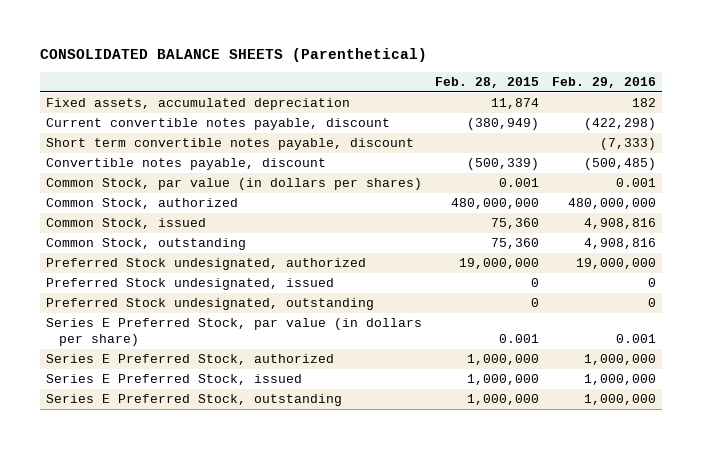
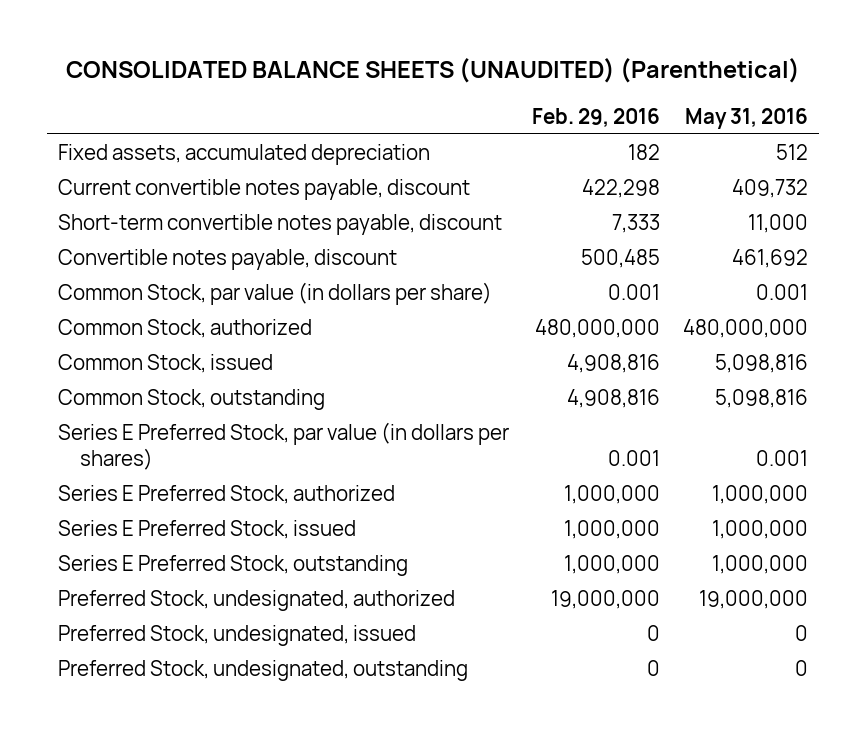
- CONSOLIDATED BALANCE SHEETS (Parenthetical)
+ CONSOLIDATED BALANCE SHEETS (UNAUDITED) (Parenthetical)
- | Feb. 28, 2015 | Feb. 29, 2016
+ | Feb. 29, 2016 | May 31, 2016
- Current convertible notes payable, discount | (380,949) | (422,298)
- Short term convertible notes payable, discount | | (7,333)
- Convertible notes payable, discount | (500,339) | (500,485)
- Common Stock, par value (in dollars per shares) | 0.001 | 0.001
+ Current convertible notes payable, discount | 422,298 | 409,732
+ Short-term convertible notes payable, discount | 7,333 | 11,000
+ Convertible notes payable, discount | 500,485 | 461,692
+ Common Stock, par value (in dollars per share) | 0.001 | 0.001
- Preferred Stock undesignated, authorized | 19,000,000 | 19,000,000
- Preferred Stock undesignated, issued | 0 | 0
- Preferred Stock undesignated, outstanding | 0 | 0
- Series E Preferred Stock, par value (in dollars per share) | 0.001 | 0.001
+ Series E Preferred Stock, par value (in dollars per shares) | 0.001 | 0.001
+ Preferred Stock, undesignated, authorized | 19,000,000 | 19,000,000
+ Preferred Stock, undesignated, issued | 0 | 0
+ Preferred Stock, undesignated, outstanding | 0 | 0

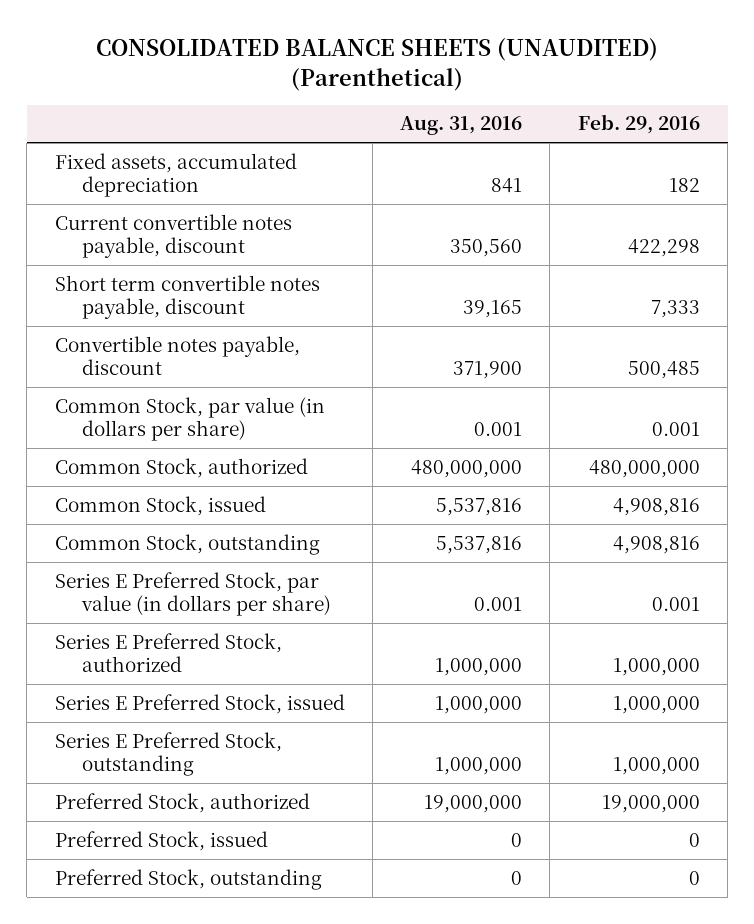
- | Feb. 29, 2016 | May 31, 2016
+ | Aug. 31, 2016 | Feb. 29, 2016
- Short-term convertible notes payable, discount | 7,333 | 11,000
+ Short term convertible notes payable, discount | 39,165 | 7,333
- Series E Preferred Stock, par value (in dollars per shares) | 0.001 | 0.001
+ Series E Preferred Stock, par value (in dollars per share) | 0.001 | 0.001
- Preferred Stock, undesignated, authorized | 19,000,000 | 19,000,000
- Preferred Stock, undesignated, issued | 0 | 0
- Preferred Stock, undesignated, outstanding | 0 | 0
+ Preferred Stock, authorized | 19,000,000 | 19,000,000
+ Preferred Stock, issued | 0 | 0
+ Preferred Stock, outstanding | 0 | 0

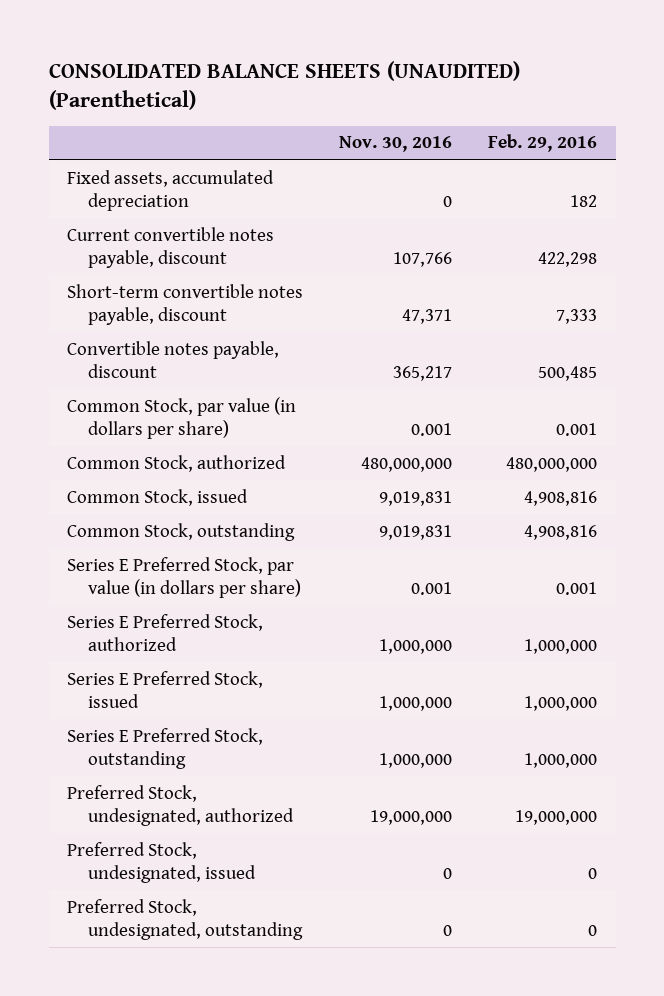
- | Aug. 31, 2016 | Feb. 29, 2016
+ | Nov. 30, 2016 | Feb. 29, 2016
- Short term convertible notes payable, discount | 39,165 | 7,333
+ Short-term convertible notes payable, discount | 47,371 | 7,333
- Preferred Stock, authorized | 19,000,000 | 19,000,000
- Preferred Stock, issued | 0 | 0
- Preferred Stock, outstanding | 0 | 0
+ Preferred Stock, undesignated, authorized | 19,000,000 | 19,000,000
+ Preferred Stock, undesignated, issued | 0 | 0
+ Preferred Stock, undesignated, outstanding | 0 | 0

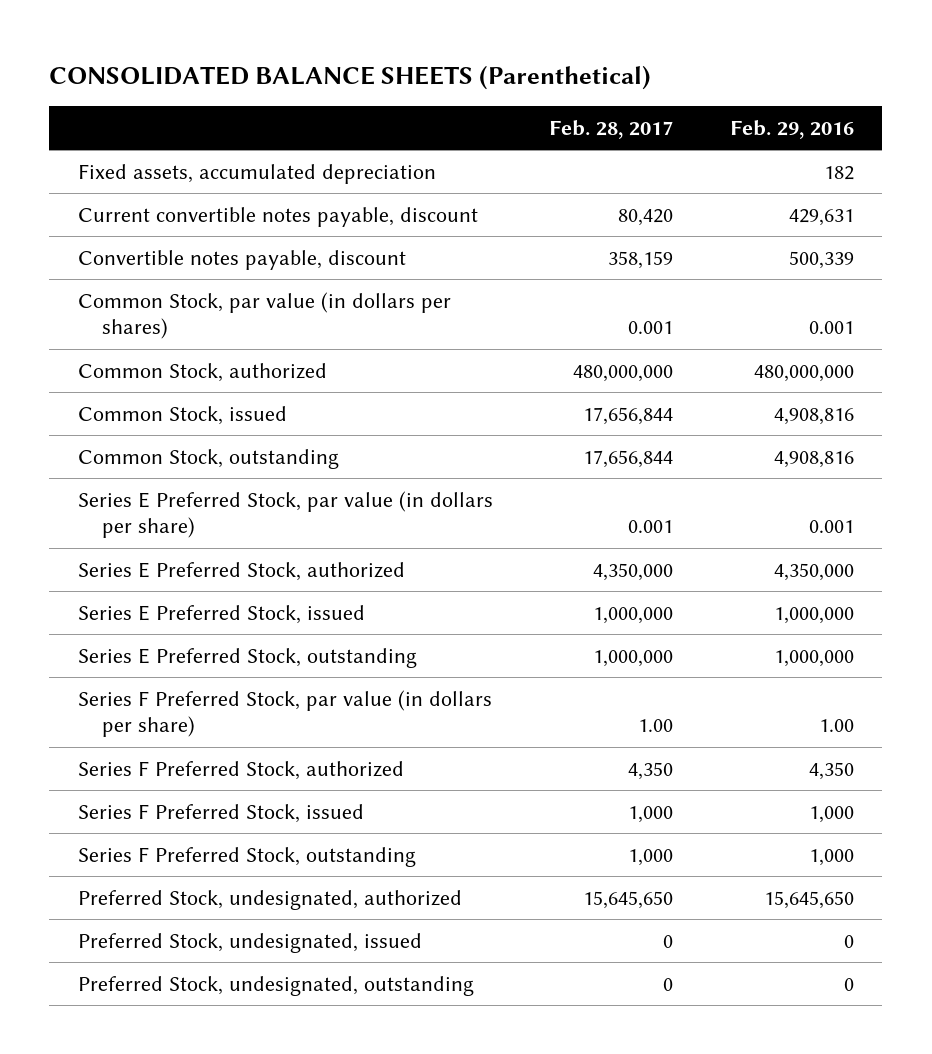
- CONSOLIDATED BALANCE SHEETS (UNAUDITED) (Parenthetical)
+ CONSOLIDATED BALANCE SHEETS (Parenthetical)
- | Nov. 30, 2016 | Feb. 29, 2016
+ | Feb. 28, 2017 | Feb. 29, 2016
- Current convertible notes payable, discount | 107,766 | 422,298
- Short-term convertible notes payable, discount | 47,371 | 7,333
- Convertible notes payable, discount | 365,217 | 500,485
- Common Stock, par value (in dollars per share) | 0.001 | 0.001
+ Current convertible notes payable, discount | 80,420 | 429,631
+ Convertible notes payable, discount | 358,159 | 500,339
+ Common Stock, par value (in dollars per shares) | 0.001 | 0.001
- Series E Preferred Stock, authorized | 1,000,000 | 1,000,000
+ Series E Preferred Stock, authorized | 4,350,000 | 4,350,000
- Preferred Stock, undesignated, authorized | 19,000,000 | 19,000,000
+ Series F Preferred Stock, par value (in dollars per share) | 1.00 | 1.00
+ Series F Preferred Stock, authorized | 4,350 | 4,350
+ Series F Preferred Stock, issued | 1,000 | 1,000
+ Series F Preferred Stock, outstanding | 1,000 | 1,000
+ Preferred Stock, undesignated, authorized | 15,645,650 | 15,645,650

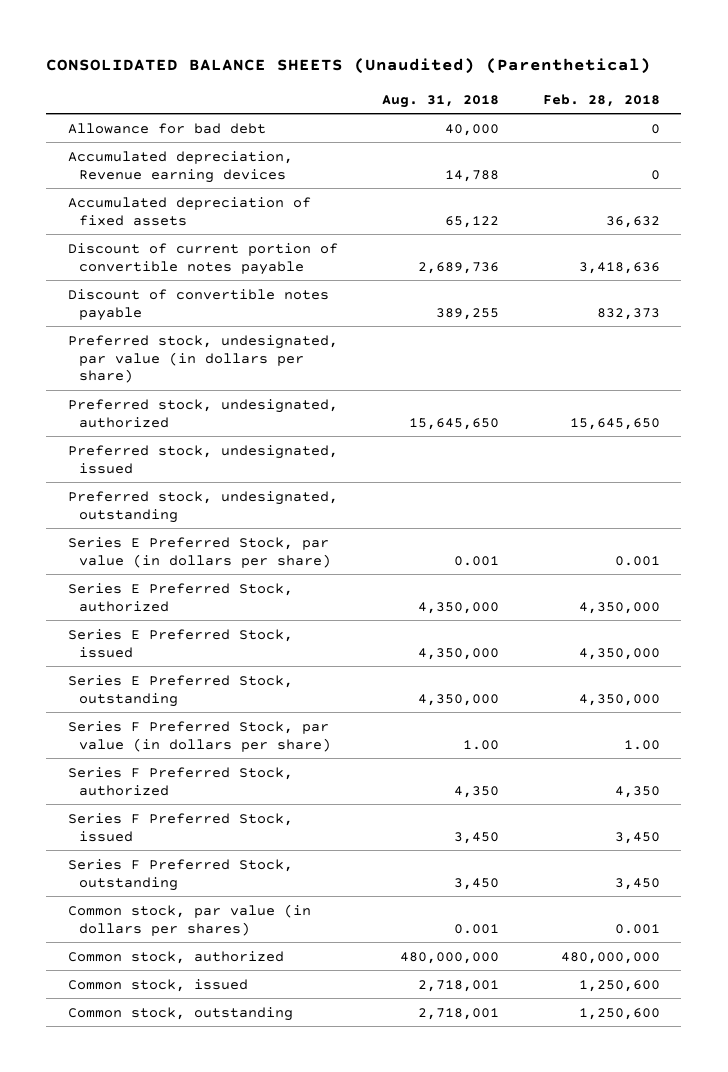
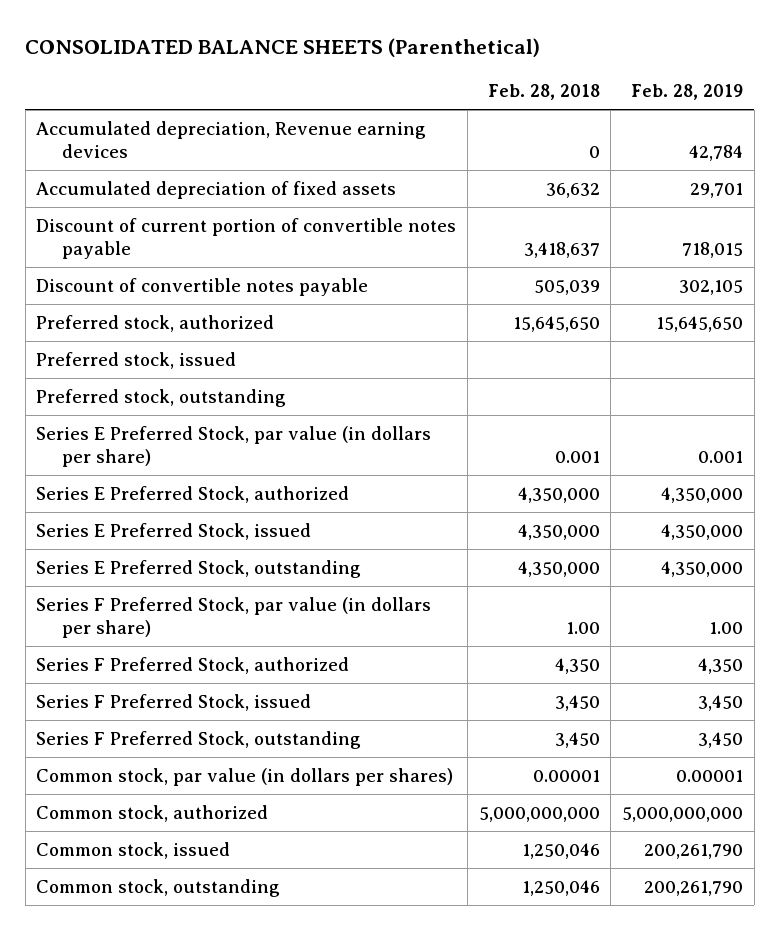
- CONSOLIDATED BALANCE SHEETS (Unaudited) (Parenthetical)
+ CONSOLIDATED BALANCE SHEETS (Parenthetical)
- | Aug. 31, 2018 | Feb. 28, 2018
+ | Feb. 28, 2018 | Feb. 28, 2019
- Allowance for bad debt | 40,000 | 0
- Discount of current portion of convertible notes payable | 2,689,736 | 3,418,636
- Discount of convertible notes payable | 389,255 | 832,373
- Preferred stock, undesignated, par value (in dollars per share)
- Preferred stock, undesignated, authorized | 15,645,650 | 15,645,650
- Preferred stock, undesignated, issued
- Preferred stock, undesignated, outstanding
+ Discount of current portion of convertible notes payable | 3,418,637 | 718,015
+ Discount of convertible notes payable | 505,039 | 302,105
+ Preferred stock, authorized | 15,645,650 | 15,645,650
+ Preferred stock, issued
+ Preferred stock, outstanding
- Common stock, par value (in dollars per shares) | 0.001 | 0.001
- Common stock, authorized | 480,000,000 | 480,000,000
- Common stock, issued | 2,718,001 | 1,250,600
- Common stock, outstanding | 2,718,001 | 1,250,600
+ Common stock, par value (in dollars per shares) | 0.00001 | 0.00001
+ Common stock, authorized | 5,000,000,000 | 5,000,000,000
+ Common stock, issued | 1,250,046 | 200,261,790
+ Common stock, outstanding | 1,250,046 | 200,261,790

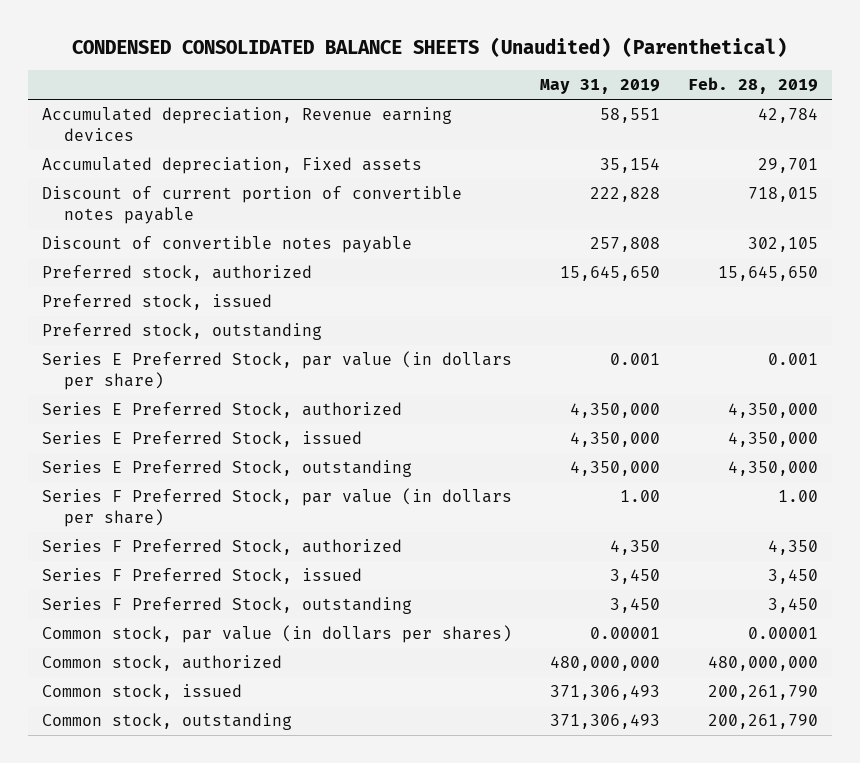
- CONSOLIDATED BALANCE SHEETS (Parenthetical)
+ CONDENSED CONSOLIDATED BALANCE SHEETS (Unaudited) (Parenthetical)
- | Feb. 28, 2018 | Feb. 28, 2019
+ | May 31, 2019 | Feb. 28, 2019
- Accumulated depreciation of fixed assets | 36,632 | 29,701
+ Accumulated depreciation, Fixed assets | 35,154 | 29,701
- Common stock, authorized | 5,000,000,000 | 5,000,000,000
+ Common stock, authorized | 480,000,000 | 480,000,000

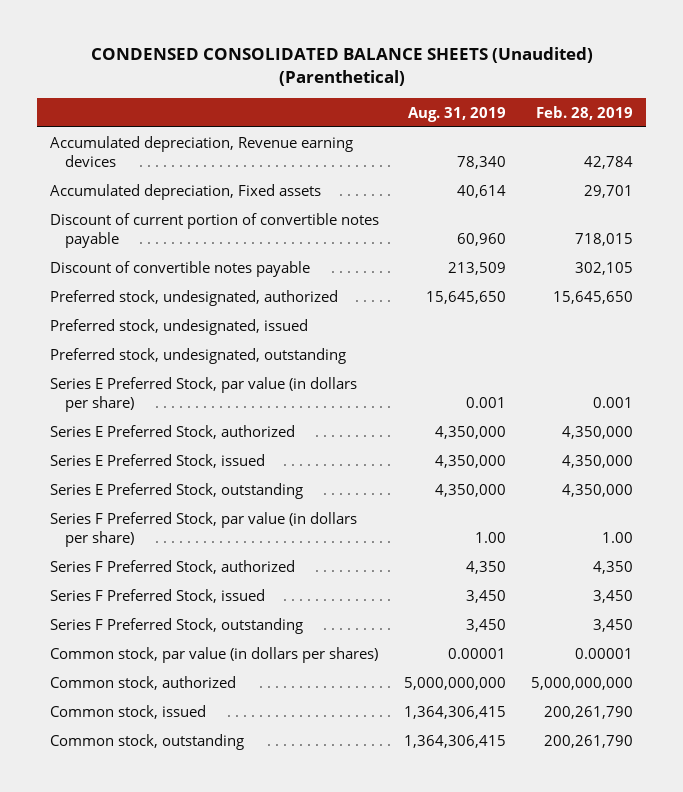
- | May 31, 2019 | Feb. 28, 2019
+ | Aug. 31, 2019 | Feb. 28, 2019
- Preferred stock, authorized | 15,645,650 | 15,645,650
- Preferred stock, issued
- Preferred stock, outstanding
+ Preferred stock, undesignated, authorized | 15,645,650 | 15,645,650
+ Preferred stock, undesignated, issued
+ Preferred stock, undesignated, outstanding
- Common stock, authorized | 480,000,000 | 480,000,000
+ Common stock, authorized | 5,000,000,000 | 5,000,000,000

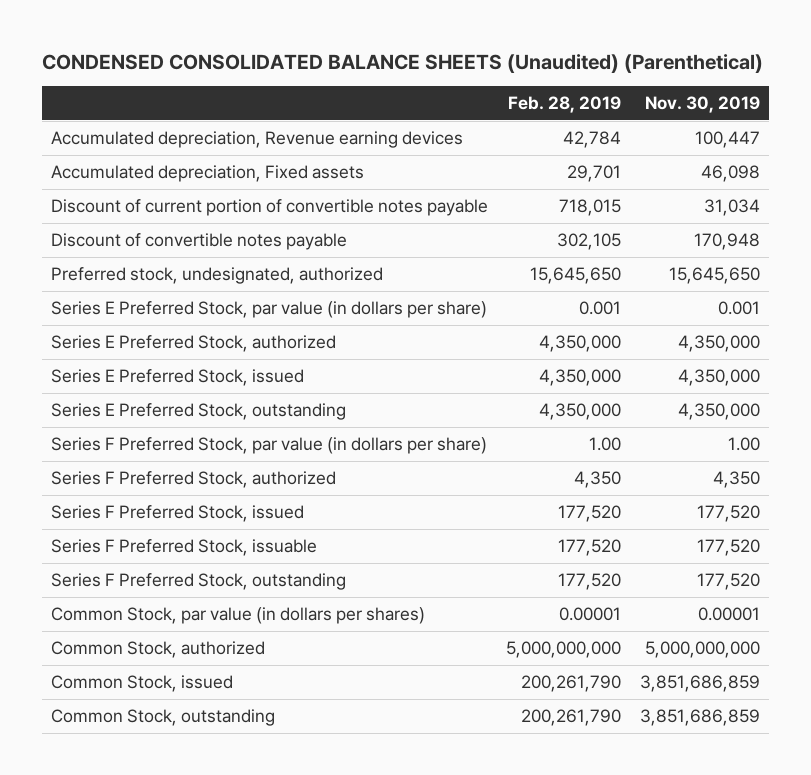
- | Aug. 31, 2019 | Feb. 28, 2019
+ | Feb. 28, 2019 | Nov. 30, 2019
- Preferred stock, undesignated, issued
- Preferred stock, undesignated, outstanding
- Series F Preferred Stock, issued | 3,450 | 3,450
- Series F Preferred Stock, outstanding | 3,450 | 3,450
- Common stock, par value (in dollars per shares) | 0.00001 | 0.00001
- Common stock, authorized | 5,000,000,000 | 5,000,000,000
- Common stock, issued | 1,364,306,415 | 200,261,790
- Common stock, outstanding | 1,364,306,415 | 200,261,790
+ Series F Preferred Stock, issued | 177,520 | 177,520
+ Series F Preferred Stock, issuable | 177,520 | 177,520
+ Series F Preferred Stock, outstanding | 177,520 | 177,520
+ Common Stock, par value (in dollars per shares) | 0.00001 | 0.00001
+ Common Stock, authorized | 5,000,000,000 | 5,000,000,000
+ Common Stock, issued | 200,261,790 | 3,851,686,859
+ Common Stock, outstanding | 200,261,790 | 3,851,686,859

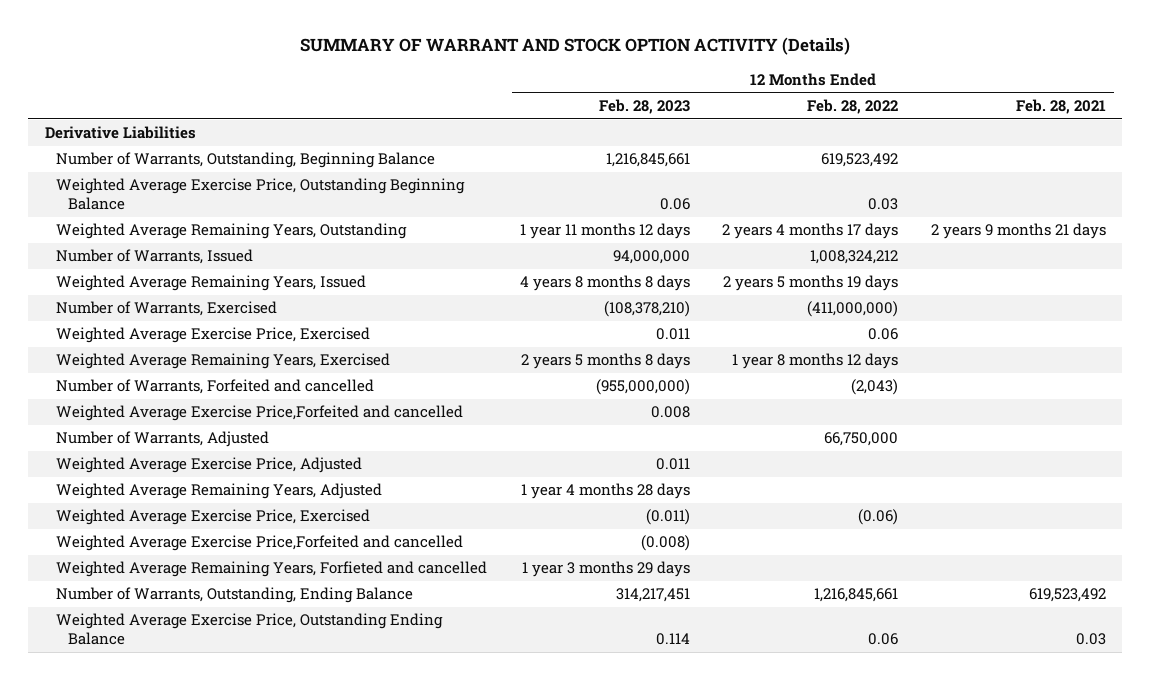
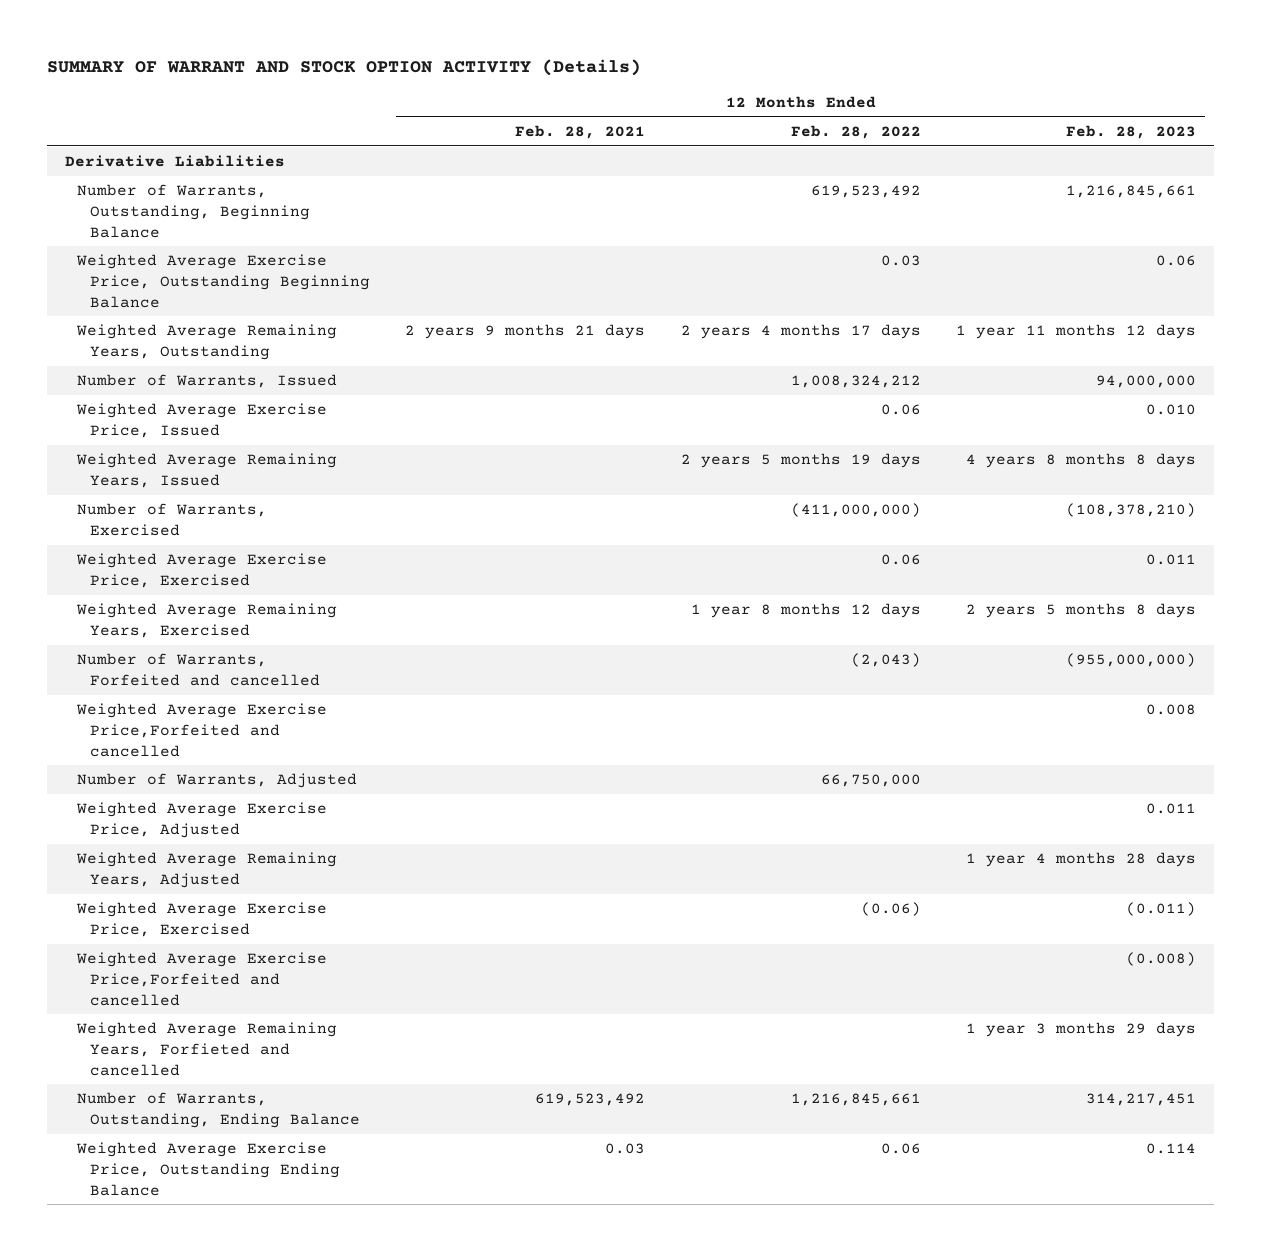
- | 12 Months Ended Feb. 28, 2023 | 12 Months Ended Feb. 28, 2022 | 12 Months Ended Feb. 28, 2021
+ | 12 Months Ended Feb. 28, 2021 | 12 Months Ended Feb. 28, 2022 | 12 Months Ended Feb. 28, 2023
+ Weighted Average Exercise Price, Issued | | 0.06 | 0.010

